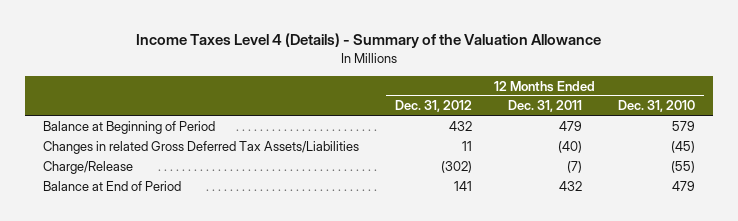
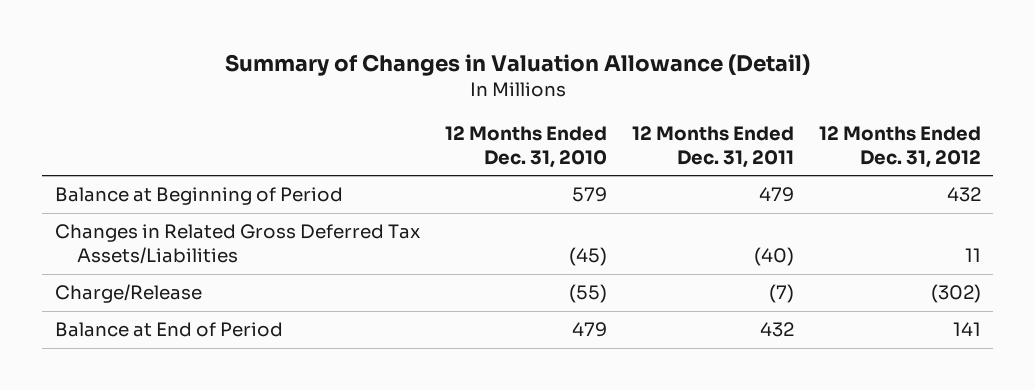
- Income Taxes Level 4 (Details) - Summary of the Valuation Allowance
+ Summary of Changes in Valuation Allowance (Detail)
- | 12 Months Ended Dec. 31, 2012 | 12 Months Ended Dec. 31, 2011 | 12 Months Ended Dec. 31, 2010
+ | 12 Months Ended Dec. 31, 2010 | 12 Months Ended Dec. 31, 2011 | 12 Months Ended Dec. 31, 2012
- Changes in related Gross Deferred Tax Assets/Liabilities | 11 | (40) | (45)
+ Changes in Related Gross Deferred Tax Assets/Liabilities | (45) | (40) | 11

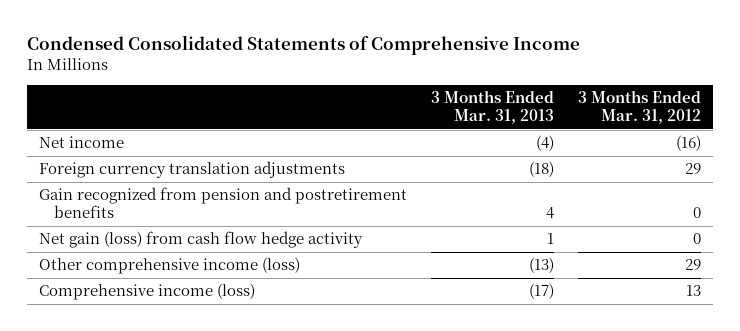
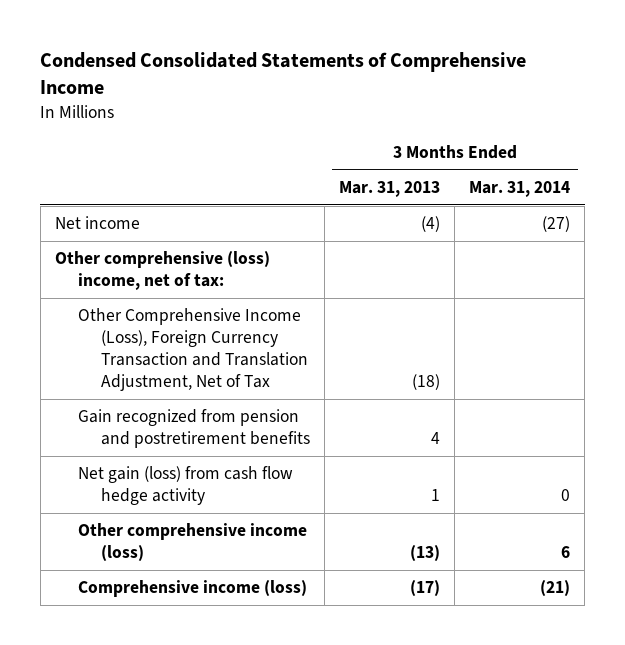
- | 3 Months Ended Mar. 31, 2013 | 3 Months Ended Mar. 31, 2012
+ | 3 Months Ended Mar. 31, 2013 | 3 Months Ended Mar. 31, 2014
- Foreign currency translation adjustments | (18) | 29
+ Other comprehensive (loss) income, net of tax:
+ Other Comprehensive Income (Loss), Foreign Currency Transaction and Translation Adjustment, Net of Tax | (18) |

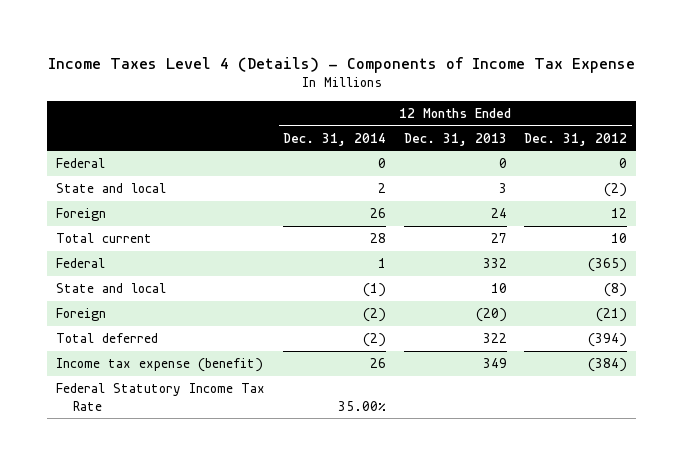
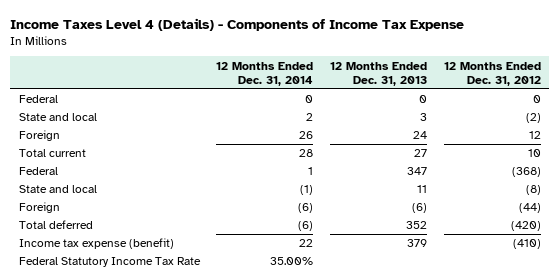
- Federal | 1 | 332 | (365)
- State and local | (1) | 10 | (8)
- Foreign | (2) | (20) | (21)
- Total deferred | (2) | 322 | (394)
- Income tax expense (benefit) | 26 | 349 | (384)
+ Federal | 1 | 347 | (368)
+ State and local | (1) | 11 | (8)
+ Foreign | (6) | (6) | (44)
+ Total deferred | (6) | 352 | (420)
+ Income tax expense (benefit) | 22 | 379 | (410)

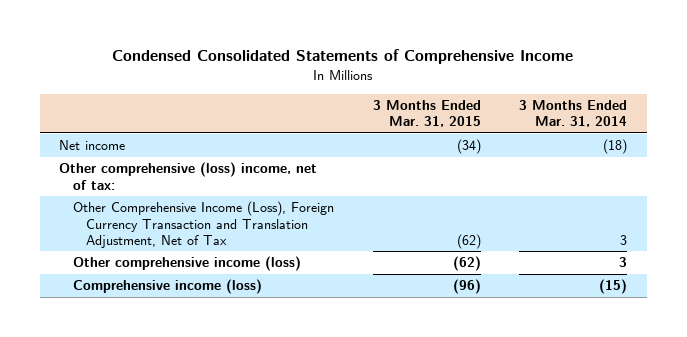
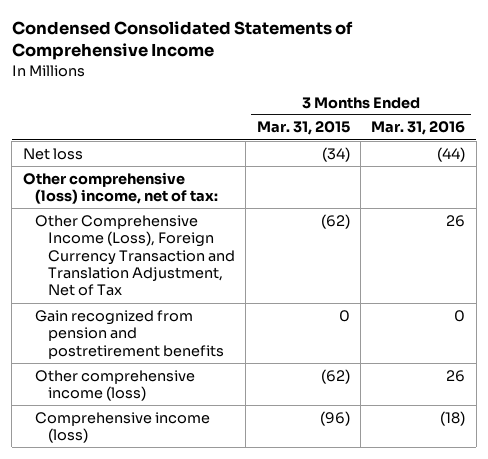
- | 3 Months Ended Mar. 31, 2015 | 3 Months Ended Mar. 31, 2014
+ | 3 Months Ended Mar. 31, 2015 | 3 Months Ended Mar. 31, 2016
- Net income | (34) | (18)
+ Net loss | (34) | (44)
+ Gain recognized from pension and postretirement benefits | 0 | 0

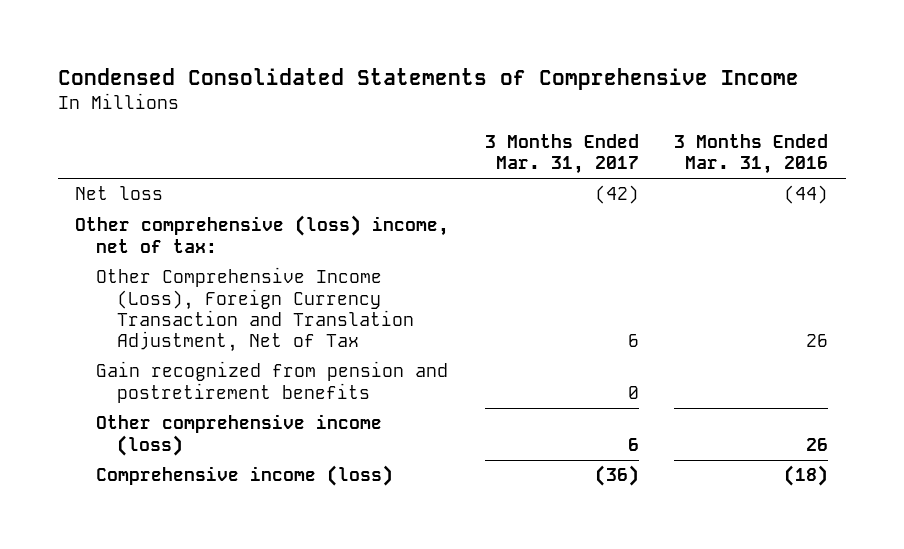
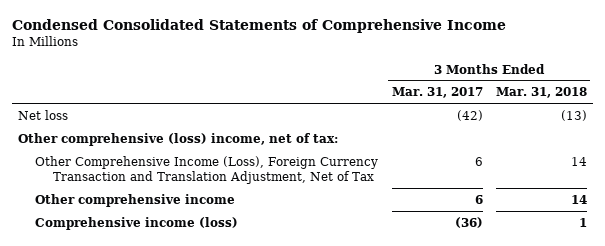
- | 3 Months Ended Mar. 31, 2017 | 3 Months Ended Mar. 31, 2016
+ | 3 Months Ended Mar. 31, 2017 | 3 Months Ended Mar. 31, 2018
- Gain recognized from pension and postretirement benefits | 0 |
- Other comprehensive income (loss) | 6 | 26
+ Other comprehensive income | 6 | 14

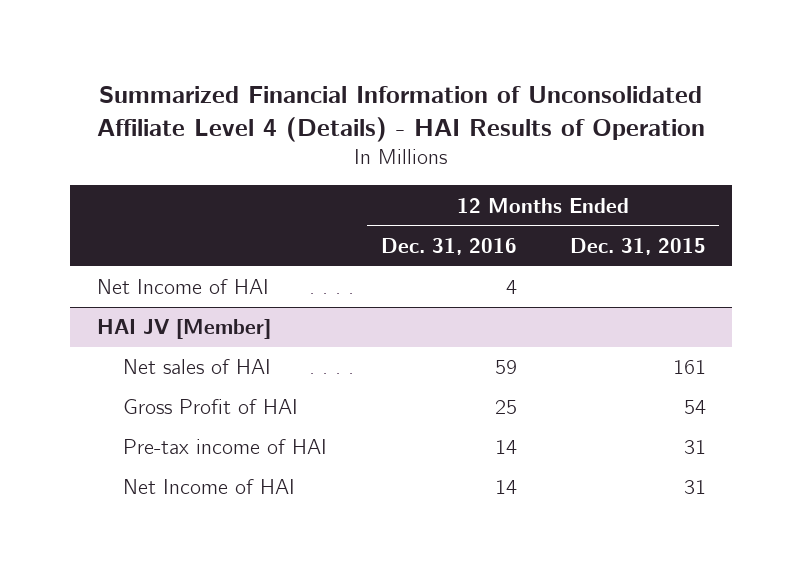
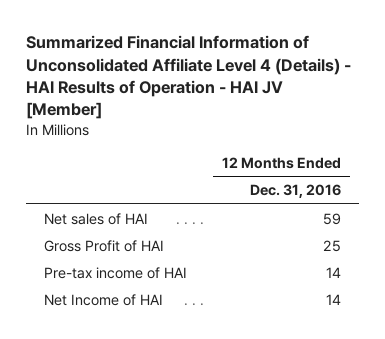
- Summarized Financial Information of Unconsolidated Affiliate Level 4 (Details) - HAI Results of Operation
+ Summarized Financial Information of Unconsolidated Affiliate Level 4 (Details) - HAI Results of Operation - HAI JV [Member]
- | 12 Months Ended Dec. 31, 2016 | 12 Months Ended Dec. 31, 2015
+ | 12 Months Ended Dec. 31, 2016
- Net Income of HAI | 4 |
- HAI JV [Member]

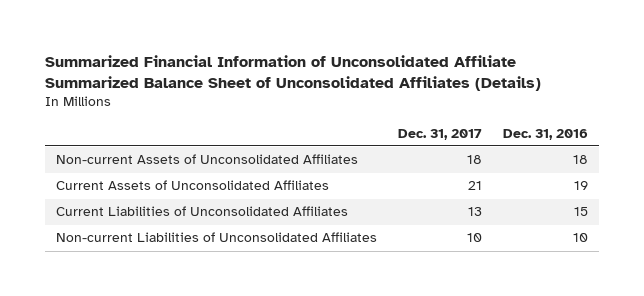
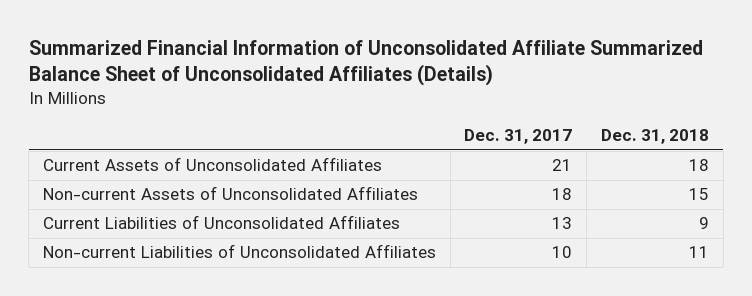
- | Dec. 31, 2017 | Dec. 31, 2016
+ | Dec. 31, 2017 | Dec. 31, 2018
moved down: Non-current Assets of Unconsolidated Affiliates | 18 | 15

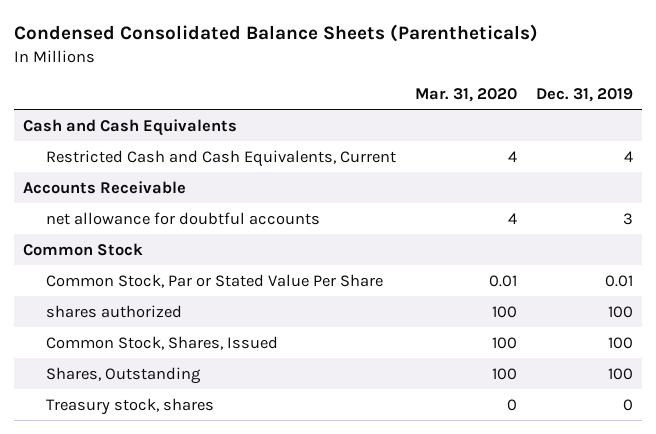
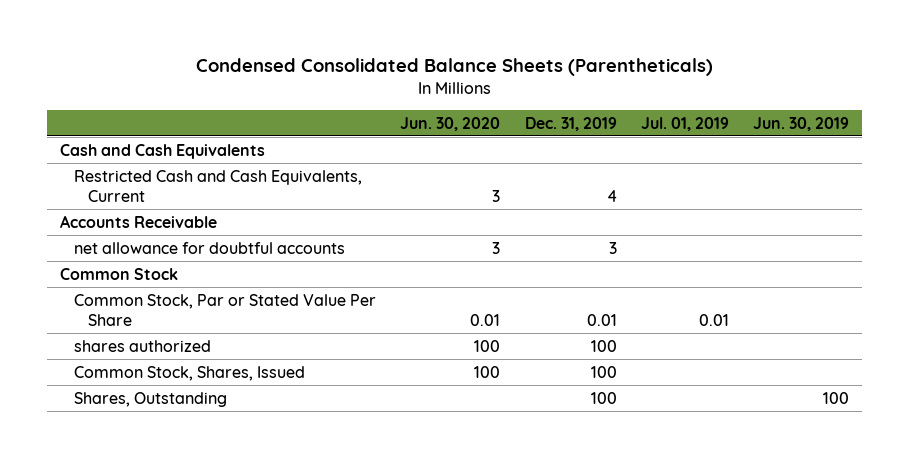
- | Mar. 31, 2020 | Dec. 31, 2019
+ | Jun. 30, 2020 | Dec. 31, 2019 | Jul. 01, 2019 | Jun. 30, 2019
- Treasury stock, shares | 0 | 0

